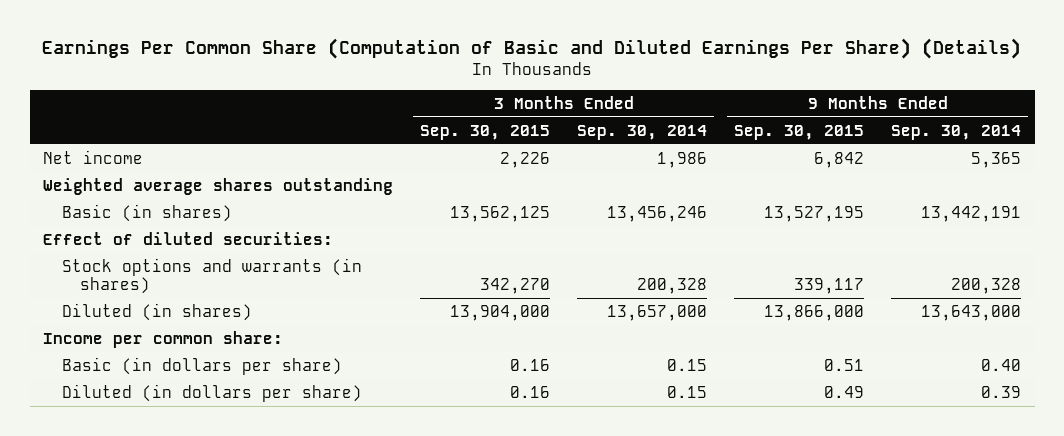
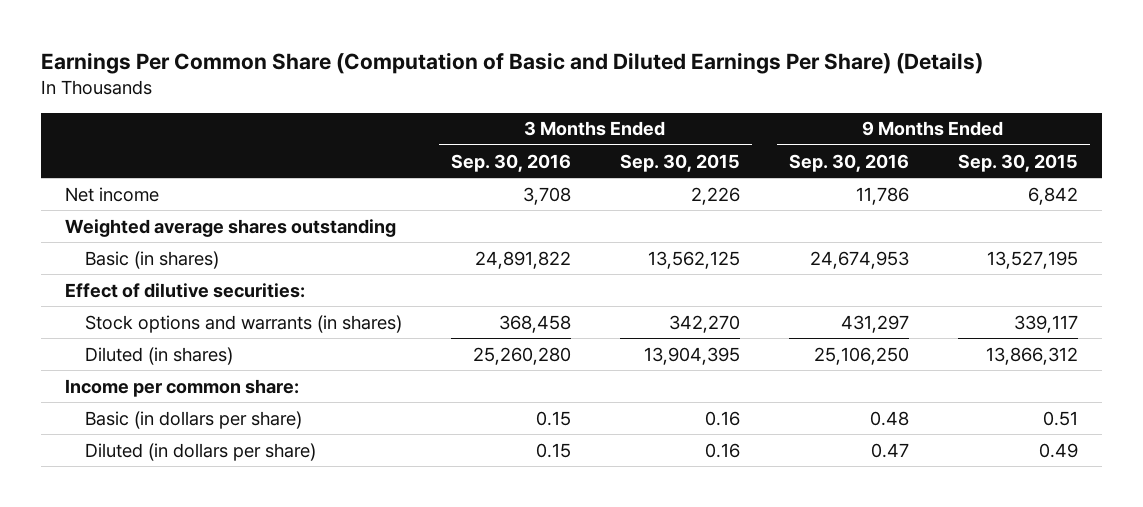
- | 3 Months Ended Sep. 30, 2015 | 3 Months Ended Sep. 30, 2014 | 9 Months Ended Sep. 30, 2015 | 9 Months Ended Sep. 30, 2014
+ | 3 Months Ended Sep. 30, 2016 | 3 Months Ended Sep. 30, 2015 | 9 Months Ended Sep. 30, 2016 | 9 Months Ended Sep. 30, 2015
- Effect of diluted securities:
+ Effect of dilutive securities:
- Diluted (in shares) | 13,904,000 | 13,657,000 | 13,866,000 | 13,643,000
+ Diluted (in shares) | 25,260,280 | 13,904,395 | 25,106,250 | 13,866,312

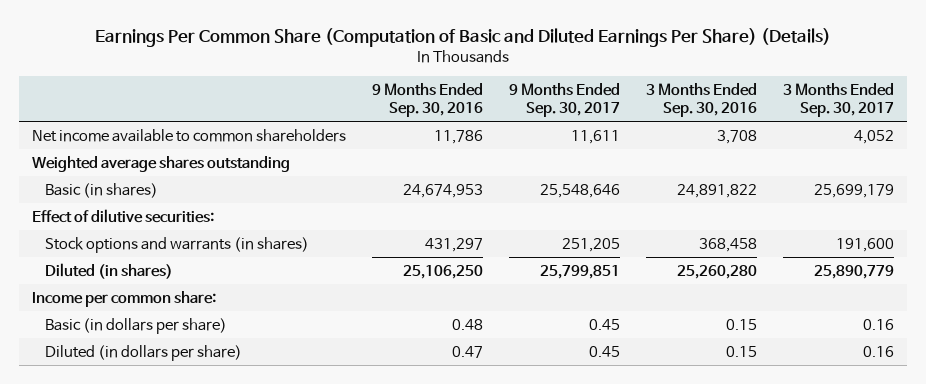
- | 3 Months Ended Sep. 30, 2016 | 3 Months Ended Sep. 30, 2015 | 9 Months Ended Sep. 30, 2016 | 9 Months Ended Sep. 30, 2015
+ | 9 Months Ended Sep. 30, 2016 | 9 Months Ended Sep. 30, 2017 | 3 Months Ended Sep. 30, 2016 | 3 Months Ended Sep. 30, 2017
- Net income | 3,708 | 2,226 | 11,786 | 6,842
+ Net income available to common shareholders | 11,786 | 11,611 | 3,708 | 4,052

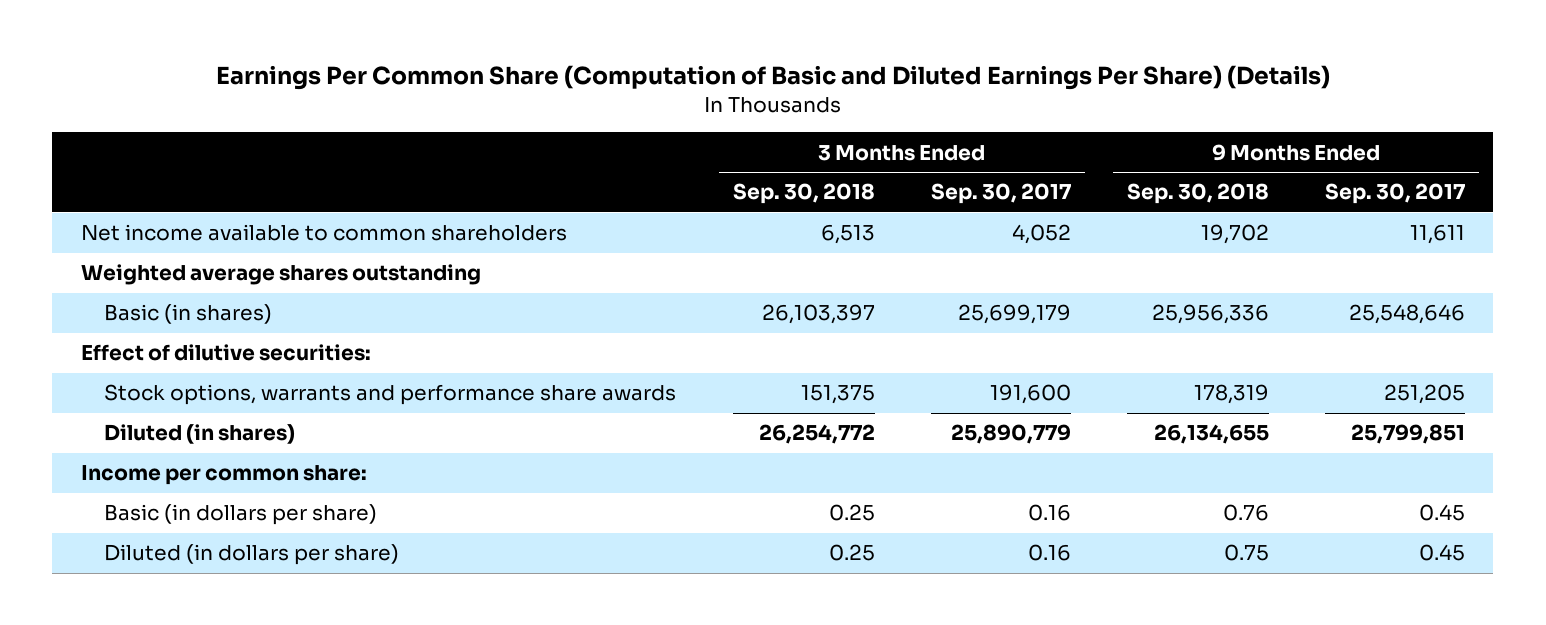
- | 9 Months Ended Sep. 30, 2016 | 9 Months Ended Sep. 30, 2017 | 3 Months Ended Sep. 30, 2016 | 3 Months Ended Sep. 30, 2017
+ | 3 Months Ended Sep. 30, 2018 | 3 Months Ended Sep. 30, 2017 | 9 Months Ended Sep. 30, 2018 | 9 Months Ended Sep. 30, 2017
- Stock options and warrants (in shares) | 431,297 | 251,205 | 368,458 | 191,600
+ Stock options, warrants and performance share awards | 151,375 | 191,600 | 178,319 | 251,205

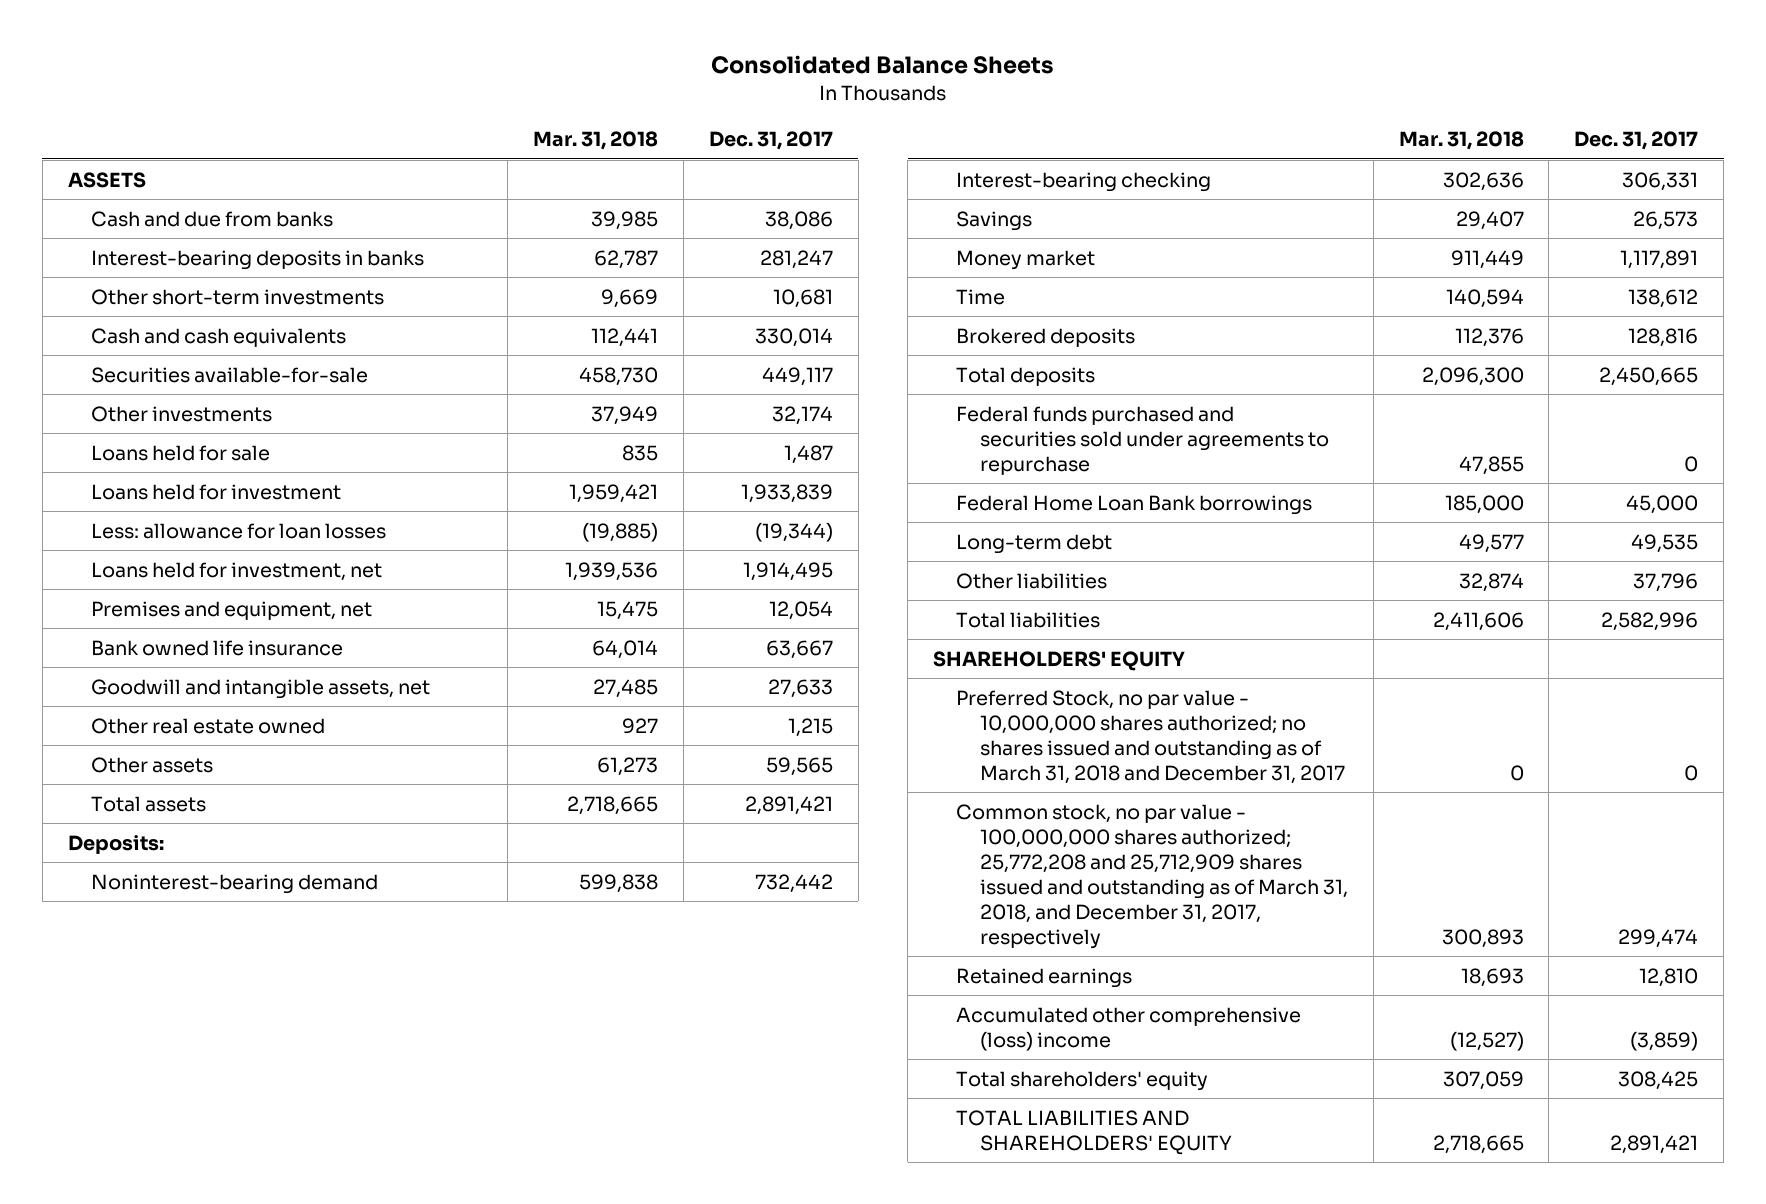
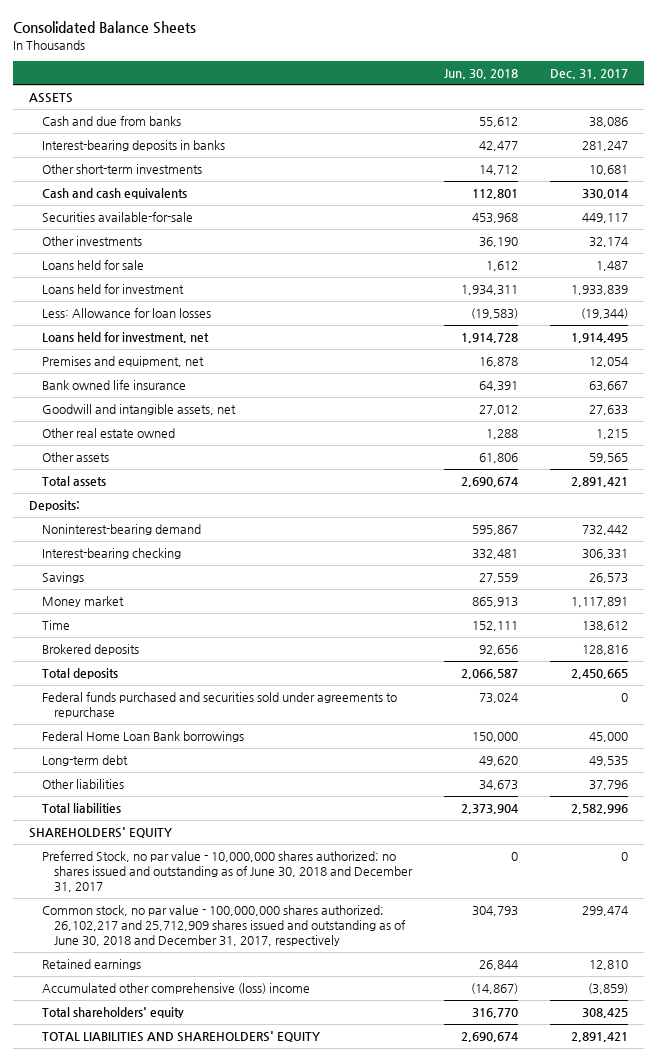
- | Mar. 31, 2018 | Dec. 31, 2017
+ | Jun. 30, 2018 | Dec. 31, 2017
- Less: allowance for loan losses | (19,885) | (19,344)
+ Less: Allowance for loan losses | (19,583) | (19,344)
- Preferred Stock, no par value - 10,000,000 shares authorized; no shares issued and outstanding as of March 31, 2018 and December 31, 2017 | 0 | 0
- Common stock, no par value - 100,000,000 shares authorized; 25,772,208 and 25,712,909 shares issued and outstanding as of March 31, 2018, and December 31, 2017, respectively | 300,893 | 299,474
+ Preferred Stock, no par value - 10,000,000 shares authorized; no shares issued and outstanding as of June 30, 2018 and December 31, 2017 | 0 | 0
+ Common stock, no par value - 100,000,000 shares authorized; 26,102,217 and 25,712,909 shares issued and outstanding as of June 30, 2018 and December 31, 2017, respectively | 304,793 | 299,474

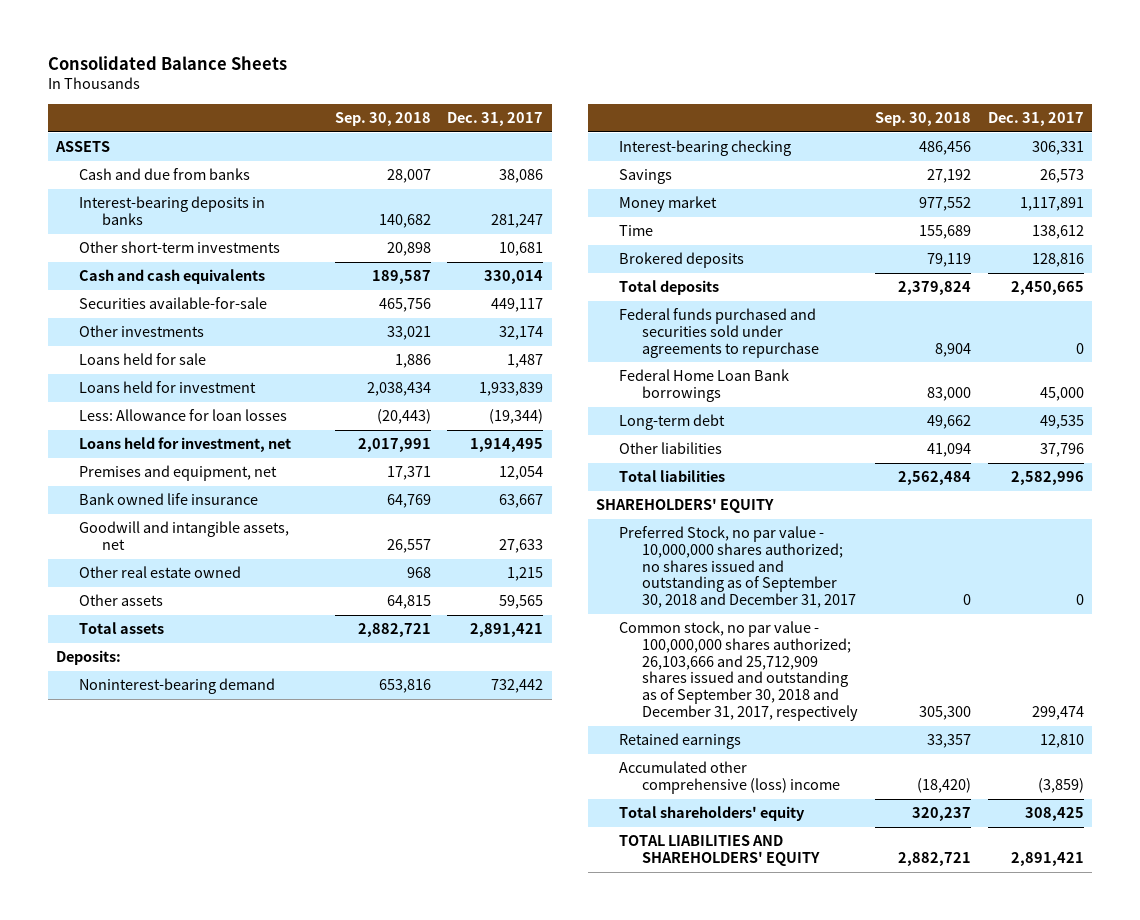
- | Jun. 30, 2018 | Dec. 31, 2017
+ | Sep. 30, 2018 | Dec. 31, 2017
- Preferred Stock, no par value - 10,000,000 shares authorized; no shares issued and outstanding as of June 30, 2018 and December 31, 2017 | 0 | 0
- Common stock, no par value - 100,000,000 shares authorized; 26,102,217 and 25,712,909 shares issued and outstanding as of June 30, 2018 and December 31, 2017, respectively | 304,793 | 299,474
+ Preferred Stock, no par value - 10,000,000 shares authorized; no shares issued and outstanding as of September 30, 2018 and December 31, 2017 | 0 | 0
+ Common stock, no par value - 100,000,000 shares authorized; 26,103,666 and 25,712,909 shares issued and outstanding as of September 30, 2018 and December 31, 2017, respectively | 305,300 | 299,474

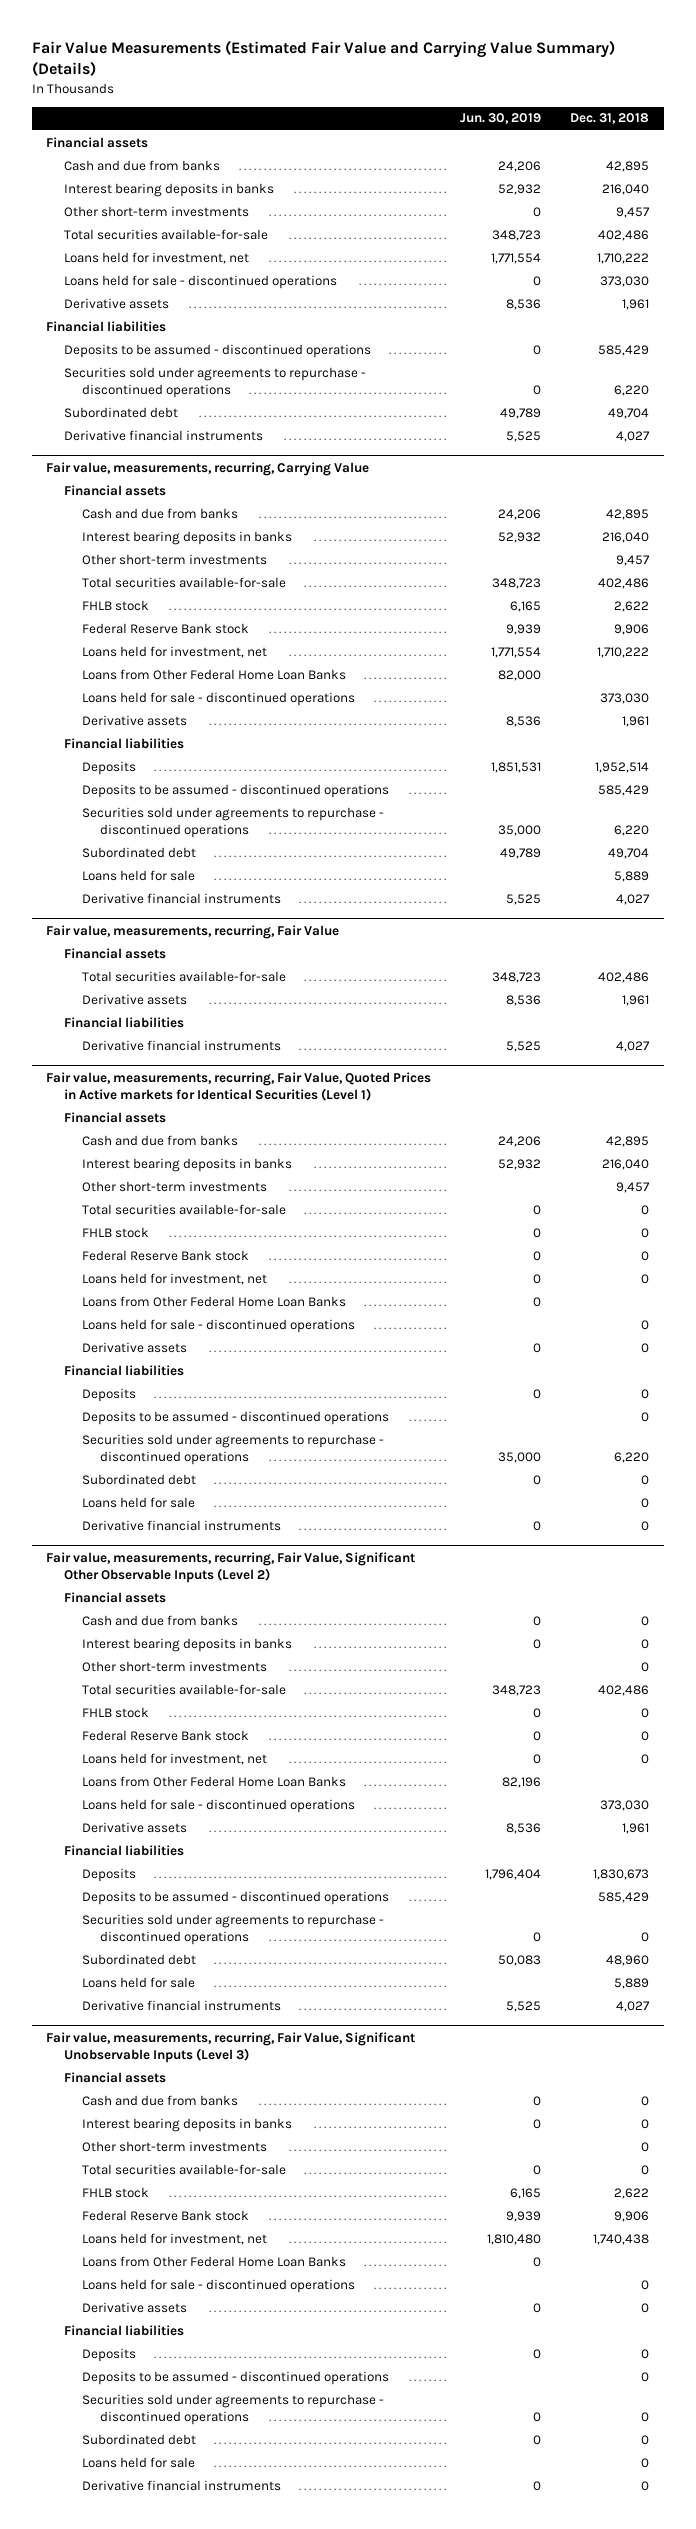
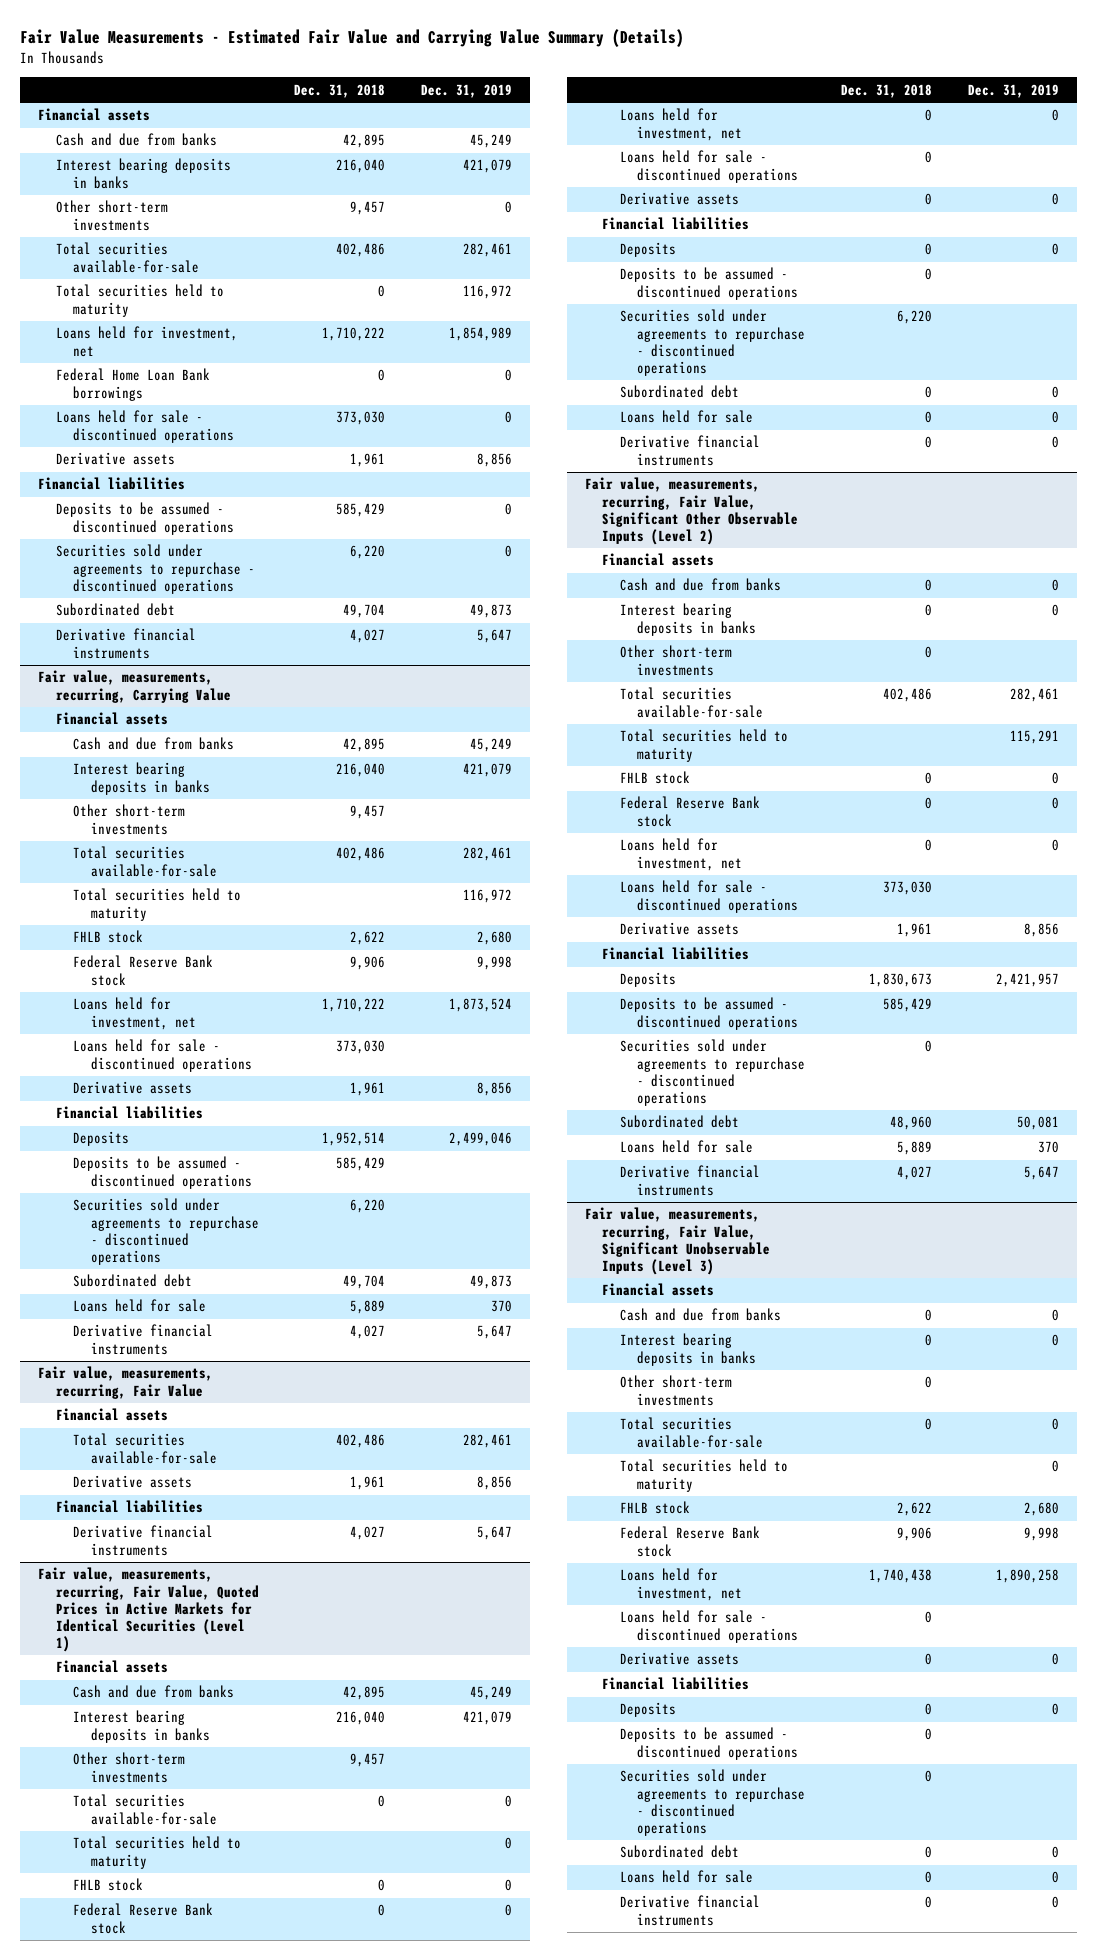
- Fair Value Measurements (Estimated Fair Value and Carrying Value Summary) (Details)
+ Fair Value Measurements - Estimated Fair Value and Carrying Value Summary (Details)
- | Jun. 30, 2019 | Dec. 31, 2018
+ | Dec. 31, 2018 | Dec. 31, 2019
+ Total securities held to maturity | 0 | 116,972
+ Federal Home Loan Bank borrowings | 0 | 0
@ Fair value, measurements, recurring, Carrying Value
+ Total securities held to maturity | | 116,972
- Loans from Other Federal Home Loan Banks | 82,000 |
- Fair value, measurements, recurring, Fair Value, Quoted Prices in Active markets for Identical Securities (Level 1)
+ Fair value, measurements, recurring, Fair Value, Quoted Prices in Active Markets for Identical Securities (Level 1)
+ Total securities held to maturity | | 0
- Loans from Other Federal Home Loan Banks | 0 |
@ Fair value, measurements, recurring, Fair Value, Significant Other Observable Inputs (Level 2)
+ Total securities held to maturity | | 115,291
- Loans from Other Federal Home Loan Banks | 82,196 |
@ Fair value, measurements, recurring, Fair Value, Significant Unobservable Inputs (Level 3)
+ Total securities held to maturity | | 0
- Loans from Other Federal Home Loan Banks | 0 |

